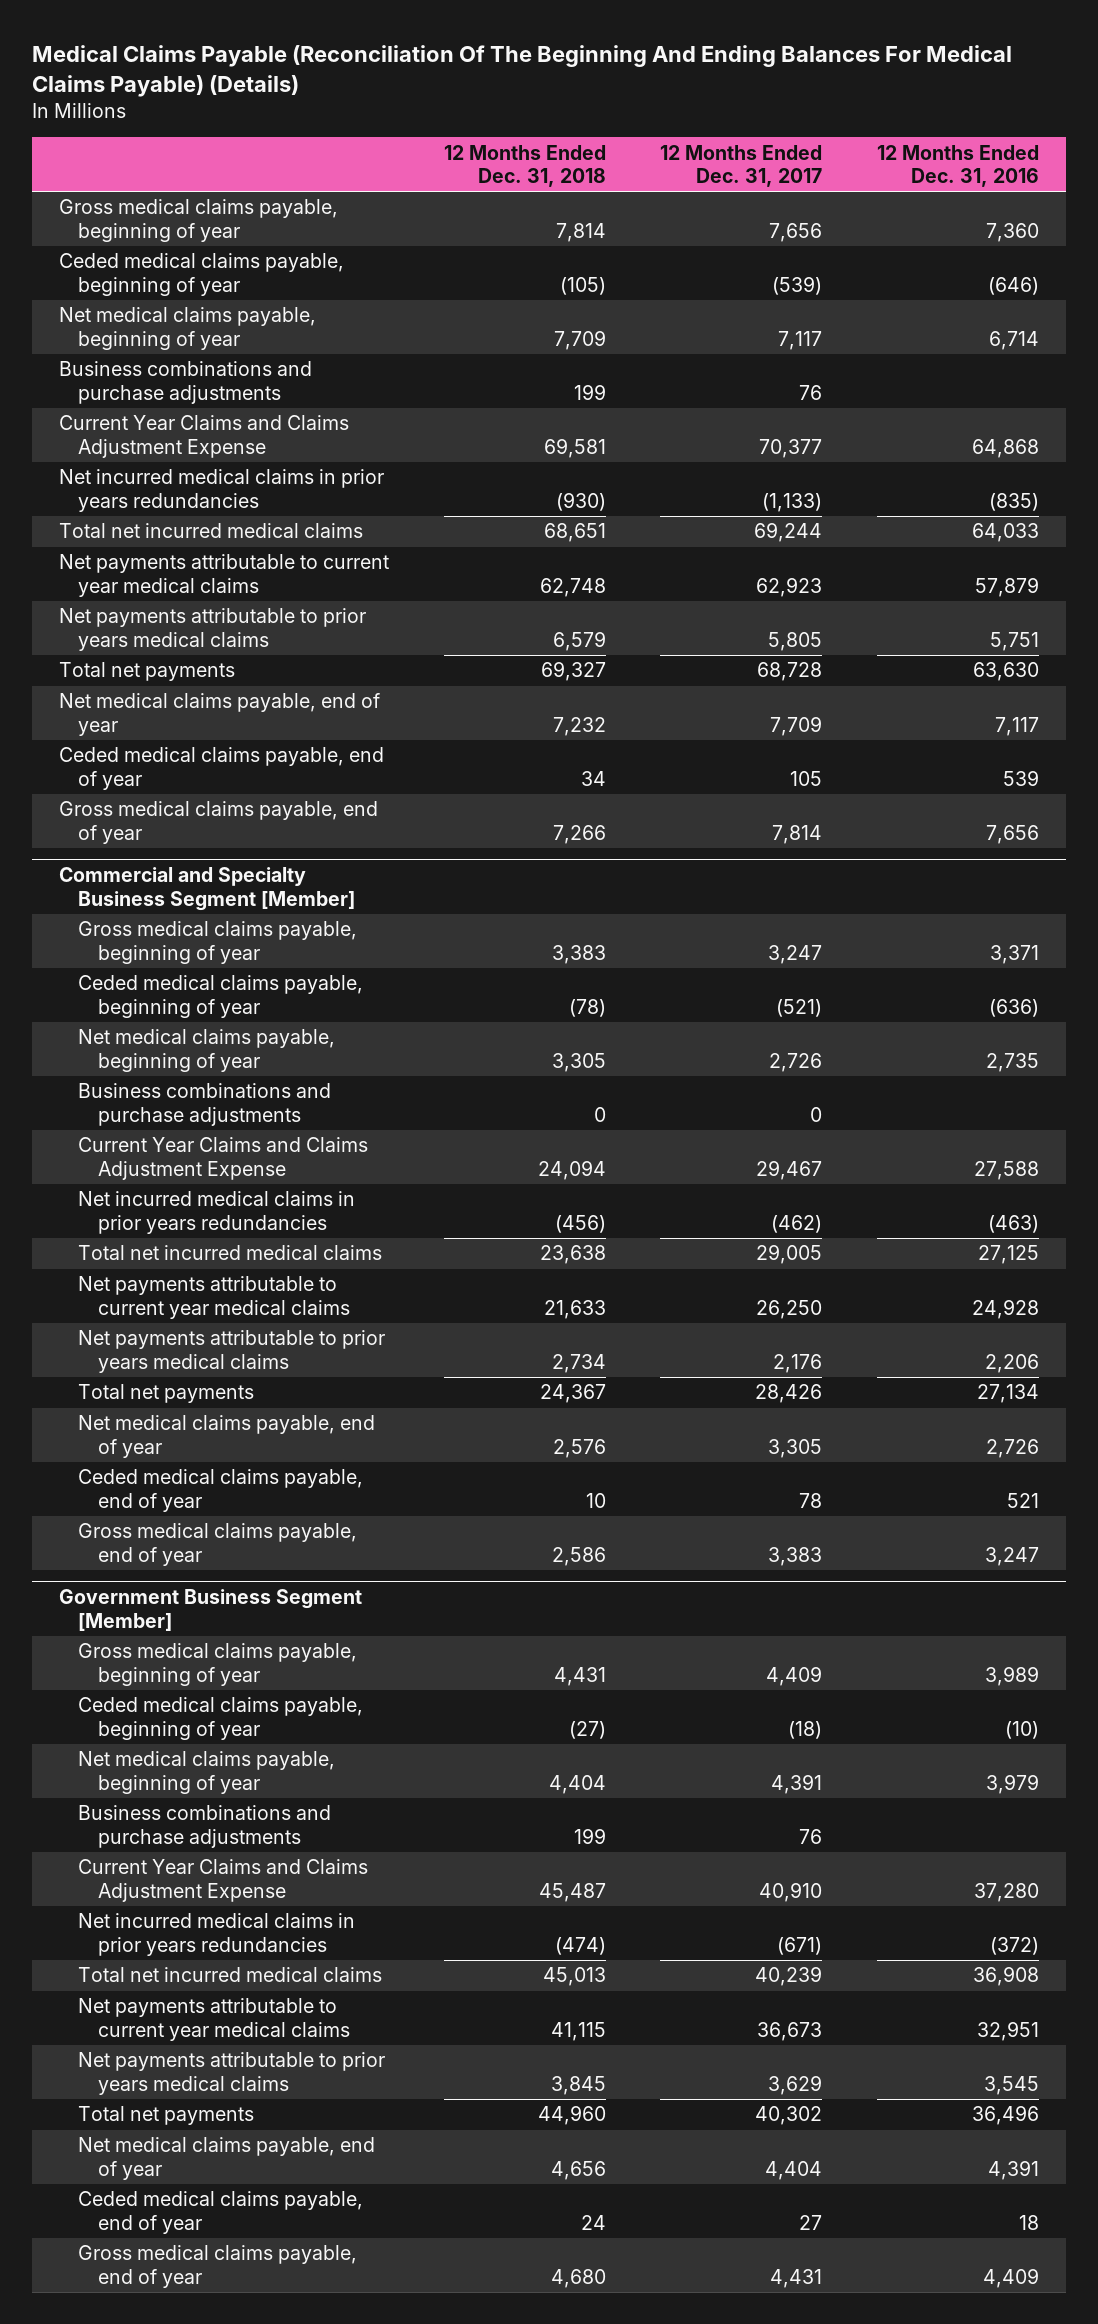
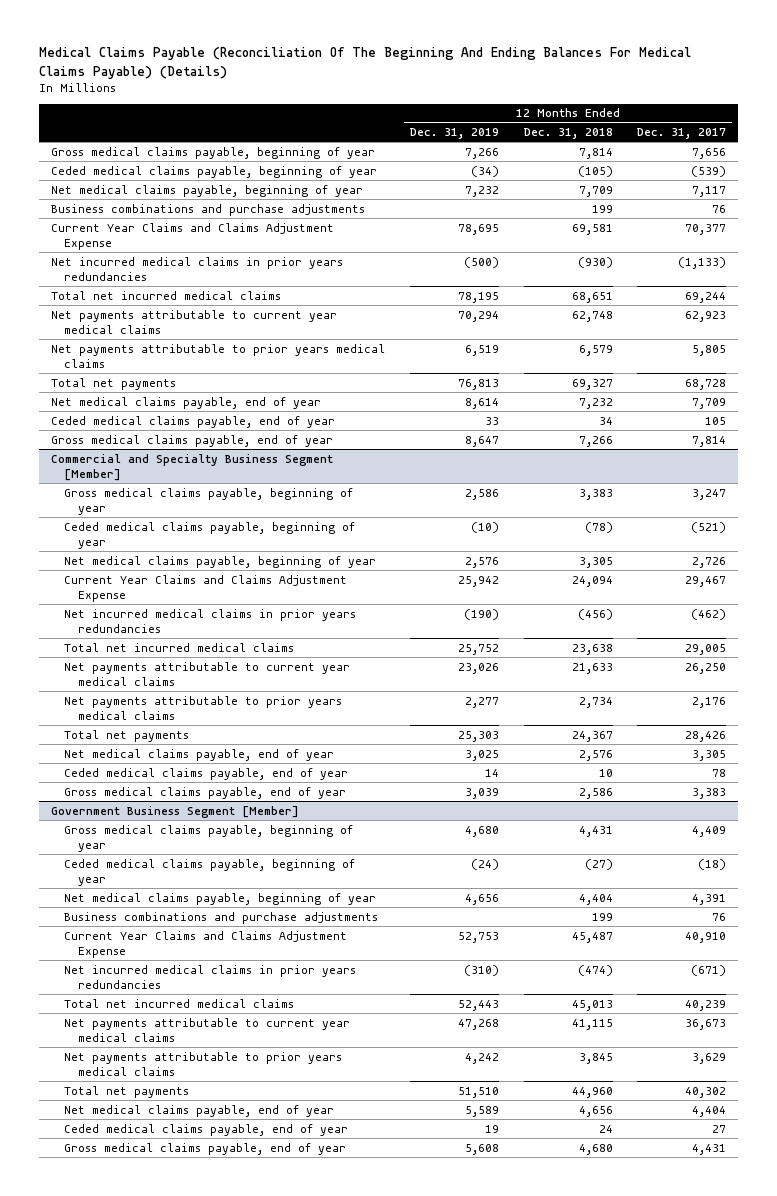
- | 12 Months Ended Dec. 31, 2018 | 12 Months Ended Dec. 31, 2017 | 12 Months Ended Dec. 31, 2016
+ | 12 Months Ended Dec. 31, 2019 | 12 Months Ended Dec. 31, 2018 | 12 Months Ended Dec. 31, 2017
@ Commercial and Specialty Business Segment [Member]
- Business combinations and purchase adjustments | 0 | 0 |

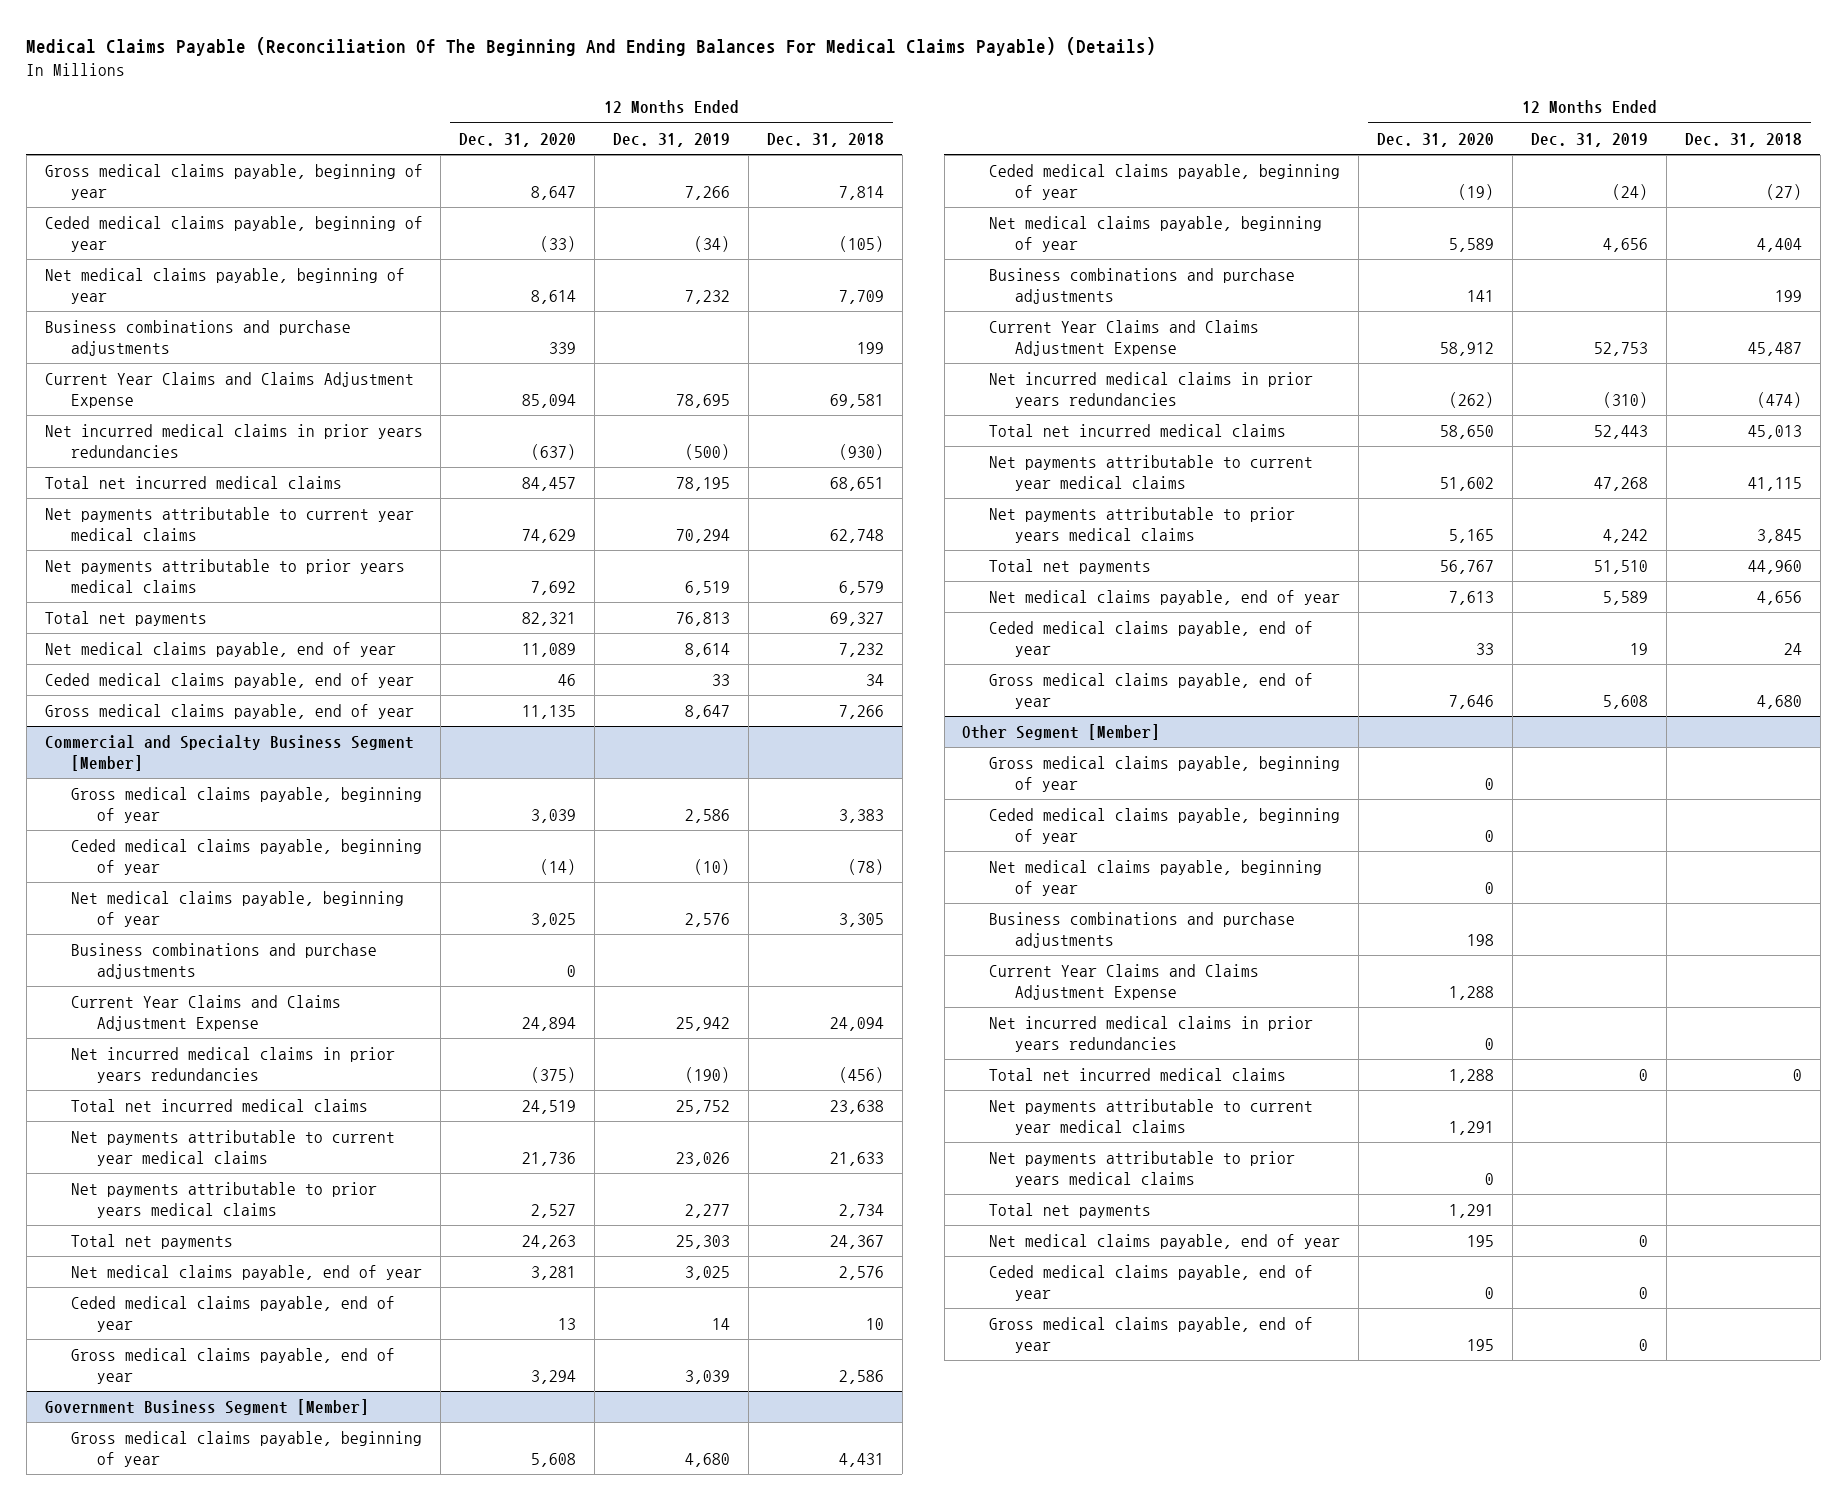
- | 12 Months Ended Dec. 31, 2019 | 12 Months Ended Dec. 31, 2018 | 12 Months Ended Dec. 31, 2017
+ | 12 Months Ended Dec. 31, 2020 | 12 Months Ended Dec. 31, 2019 | 12 Months Ended Dec. 31, 2018
@ Commercial and Specialty Business Segment [Member]
+ Business combinations and purchase adjustments | 0 | |
+ Other Segment [Member]
+ Gross medical claims payable, beginning of year | 0 | |
+ Ceded medical claims payable, beginning of year | 0 | |
+ Net medical claims payable, beginning of year | 0 | |
+ Business combinations and purchase adjustments | 198 | |
+ Current Year Claims and Claims Adjustment Expense | 1,288 | |
+ Net incurred medical claims in prior years redundancies | 0 | |
+ Total net incurred medical claims | 1,288 | 0 | 0
+ Net payments attributable to current year medical claims | 1,291 | |
+ Net payments attributable to prior years medical claims | 0 | |
+ Total net payments | 1,291 | |
+ Net medical claims payable, end of year | 195 | 0 |
+ Ceded medical claims payable, end of year | 0 | 0 |
+ Gross medical claims payable, end of year | 195 | 0 |

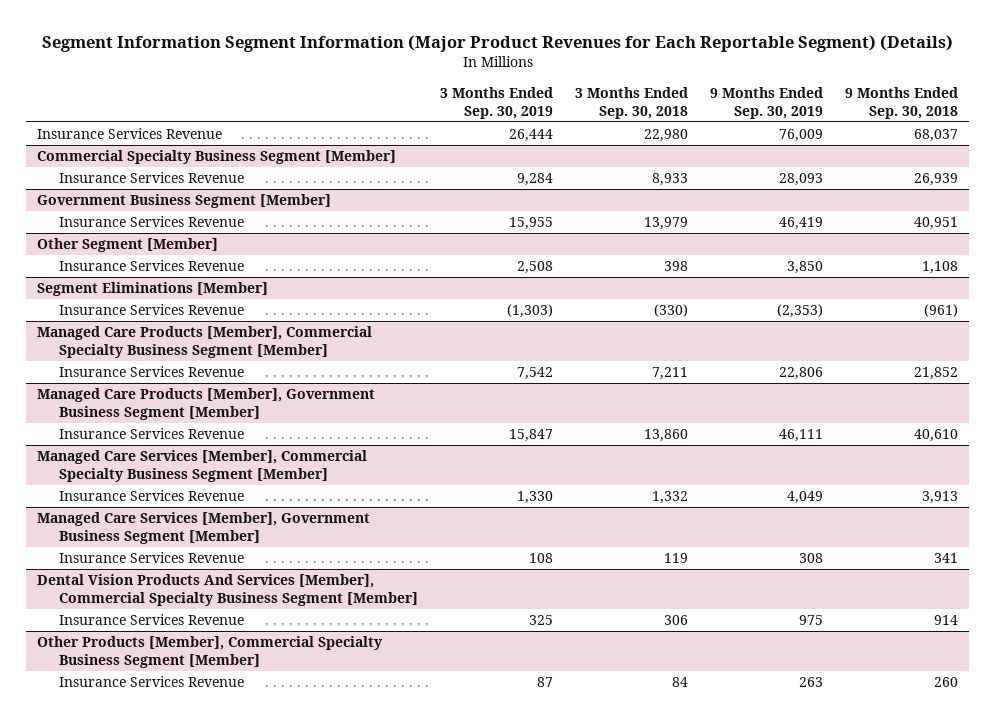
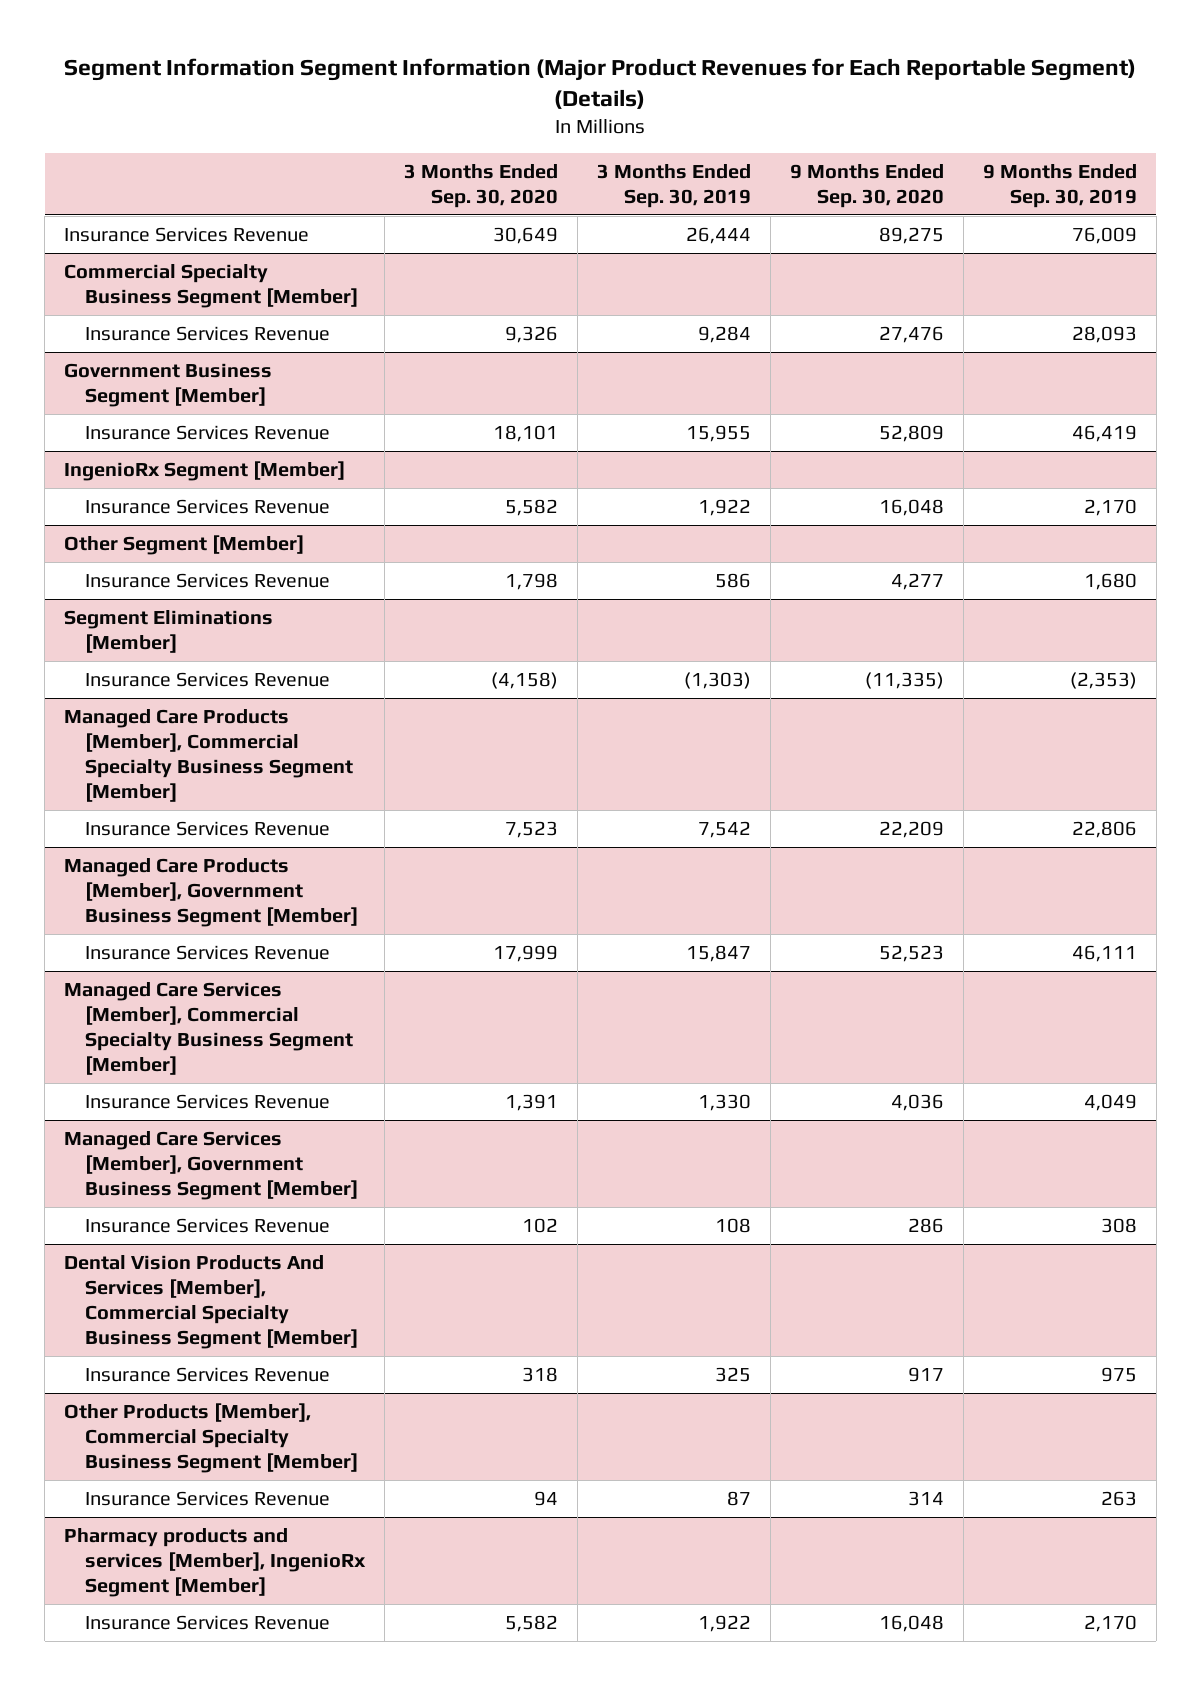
- | 3 Months Ended Sep. 30, 2019 | 3 Months Ended Sep. 30, 2018 | 9 Months Ended Sep. 30, 2019 | 9 Months Ended Sep. 30, 2018
+ | 3 Months Ended Sep. 30, 2020 | 3 Months Ended Sep. 30, 2019 | 9 Months Ended Sep. 30, 2020 | 9 Months Ended Sep. 30, 2019
+ IngenioRx Segment [Member]
+ Insurance Services Revenue | 5,582 | 1,922 | 16,048 | 2,170
@ Other Segment [Member]
- Insurance Services Revenue | 2,508 | 398 | 3,850 | 1,108
+ Insurance Services Revenue | 1,798 | 586 | 4,277 | 1,680
+ Pharmacy products and services [Member], IngenioRx Segment [Member]
+ Insurance Services Revenue | 5,582 | 1,922 | 16,048 | 2,170

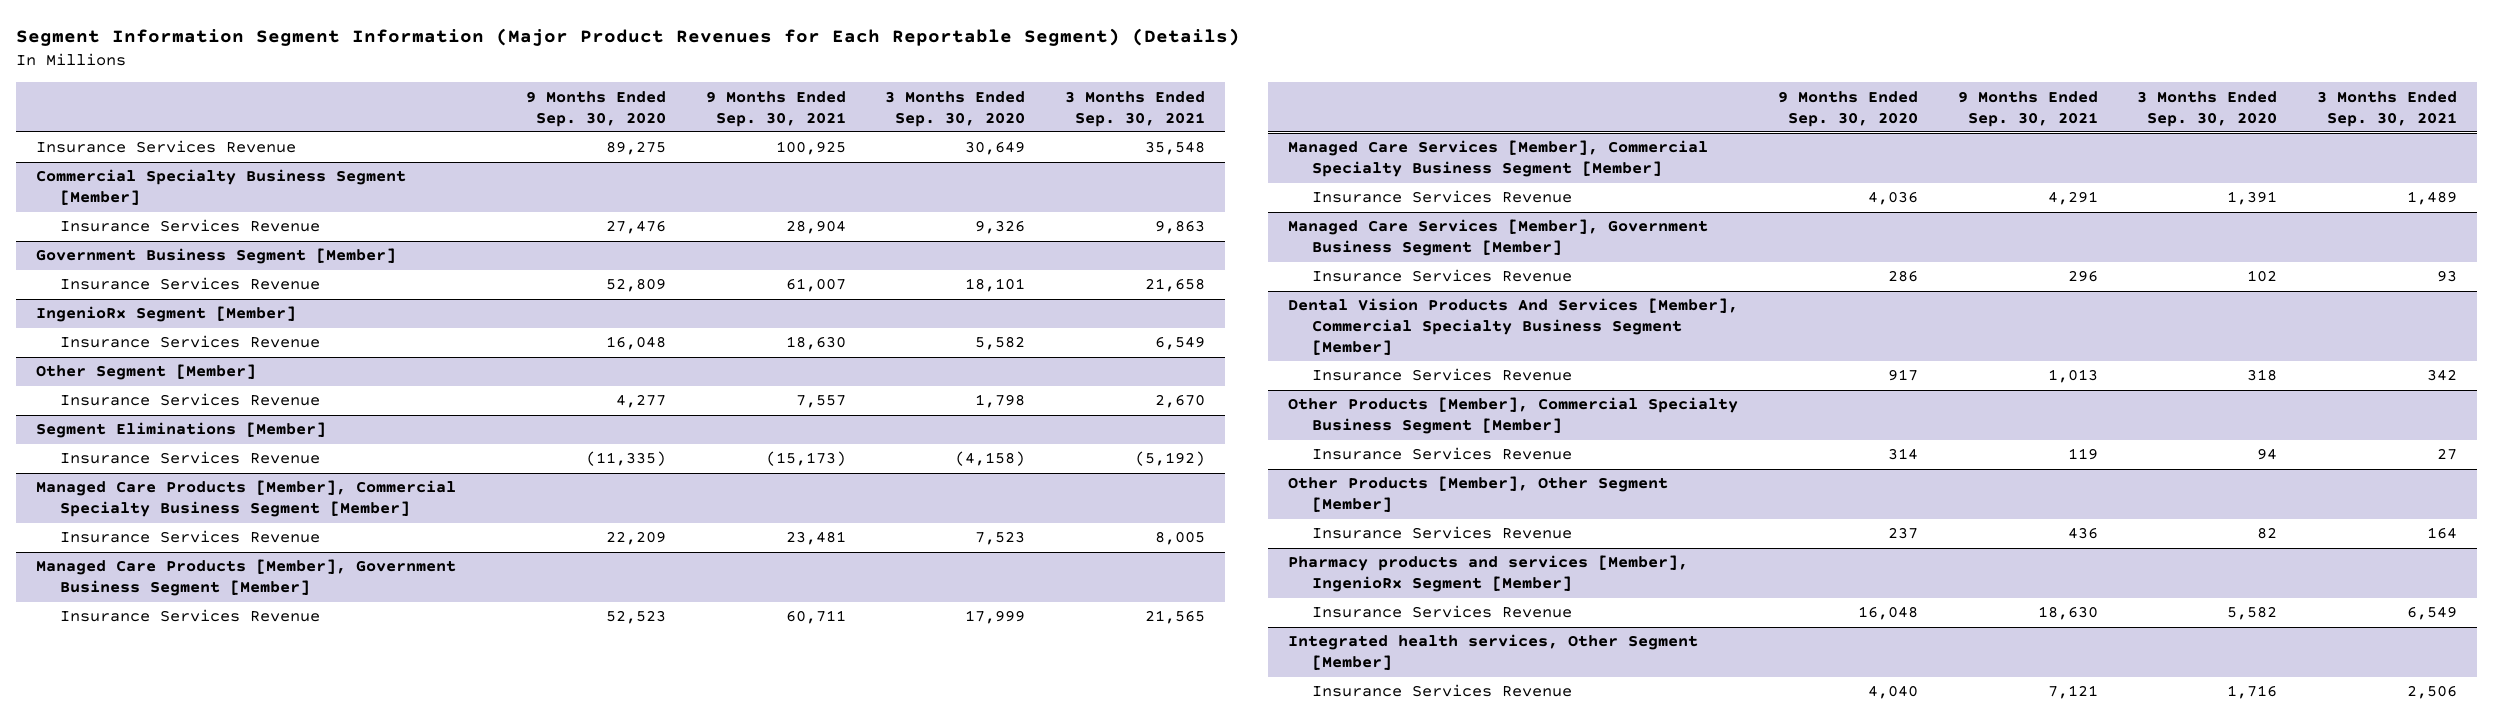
- | 3 Months Ended Sep. 30, 2020 | 3 Months Ended Sep. 30, 2019 | 9 Months Ended Sep. 30, 2020 | 9 Months Ended Sep. 30, 2019
+ | 9 Months Ended Sep. 30, 2020 | 9 Months Ended Sep. 30, 2021 | 3 Months Ended Sep. 30, 2020 | 3 Months Ended Sep. 30, 2021
+ Other Products [Member], Other Segment [Member]
+ Insurance Services Revenue | 237 | 436 | 82 | 164
+ Integrated health services, Other Segment [Member]
+ Insurance Services Revenue | 4,040 | 7,121 | 1,716 | 2,506

